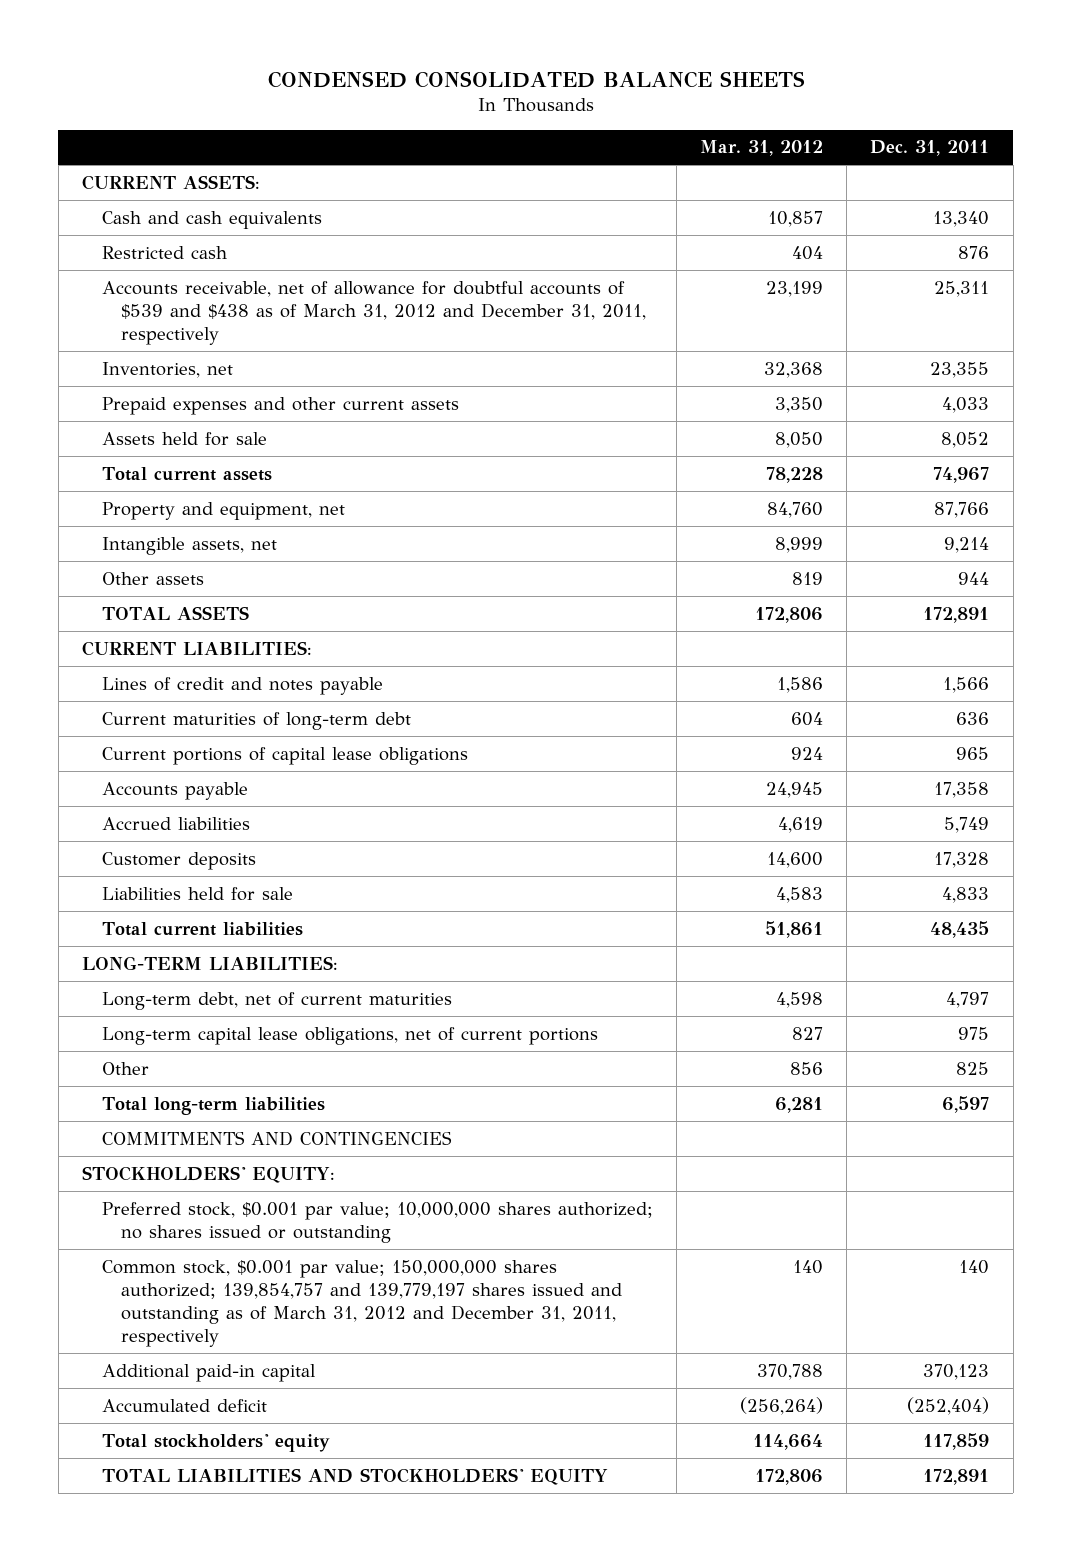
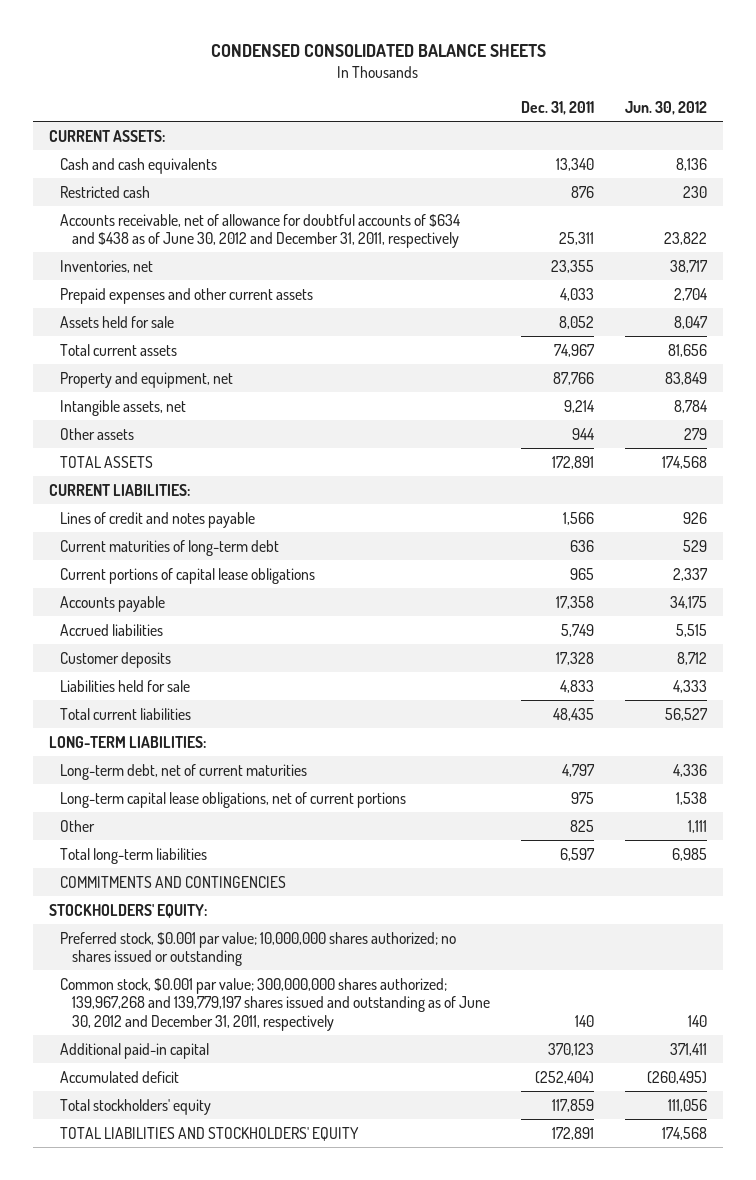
- | Mar. 31, 2012 | Dec. 31, 2011
+ | Dec. 31, 2011 | Jun. 30, 2012
- Accounts receivable, net of allowance for doubtful accounts of $539 and $438 as of March 31, 2012 and December 31, 2011, respectively | 23,199 | 25,311
+ Accounts receivable, net of allowance for doubtful accounts of $634 and $438 as of June 30, 2012 and December 31, 2011, respectively | 25,311 | 23,822
- Common stock, $0.001 par value; 150,000,000 shares authorized; 139,854,757 and 139,779,197 shares issued and outstanding as of March 31, 2012 and December 31, 2011, respectively | 140 | 140
+ Common stock, $0.001 par value; 300,000,000 shares authorized; 139,967,268 and 139,779,197 shares issued and outstanding as of June 30, 2012 and December 31, 2011, respectively | 140 | 140

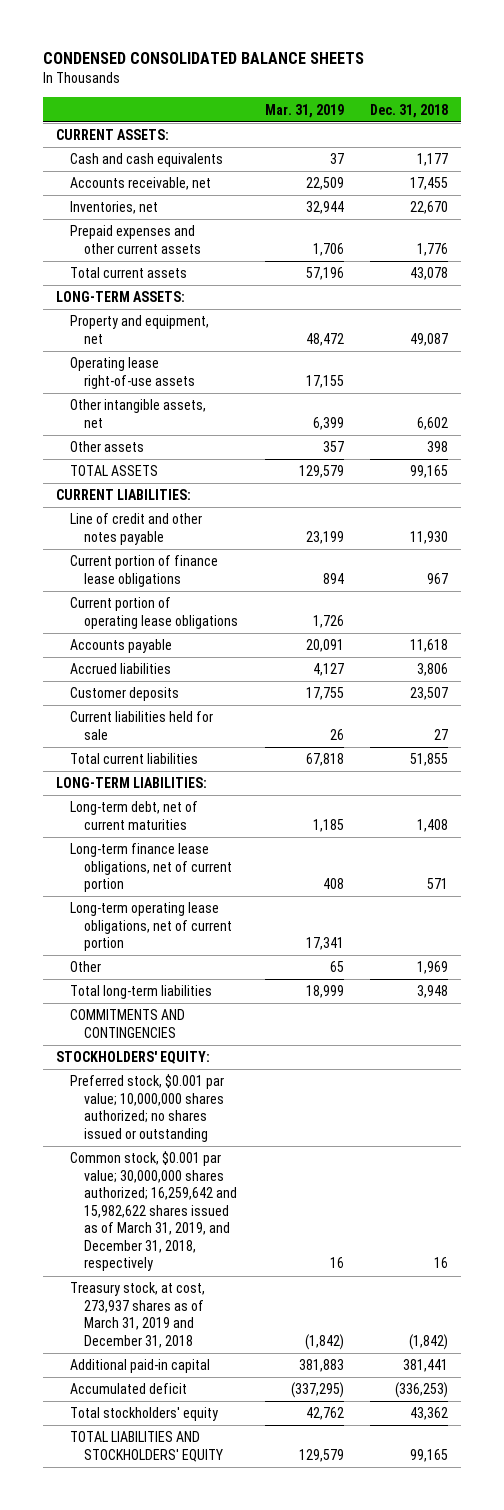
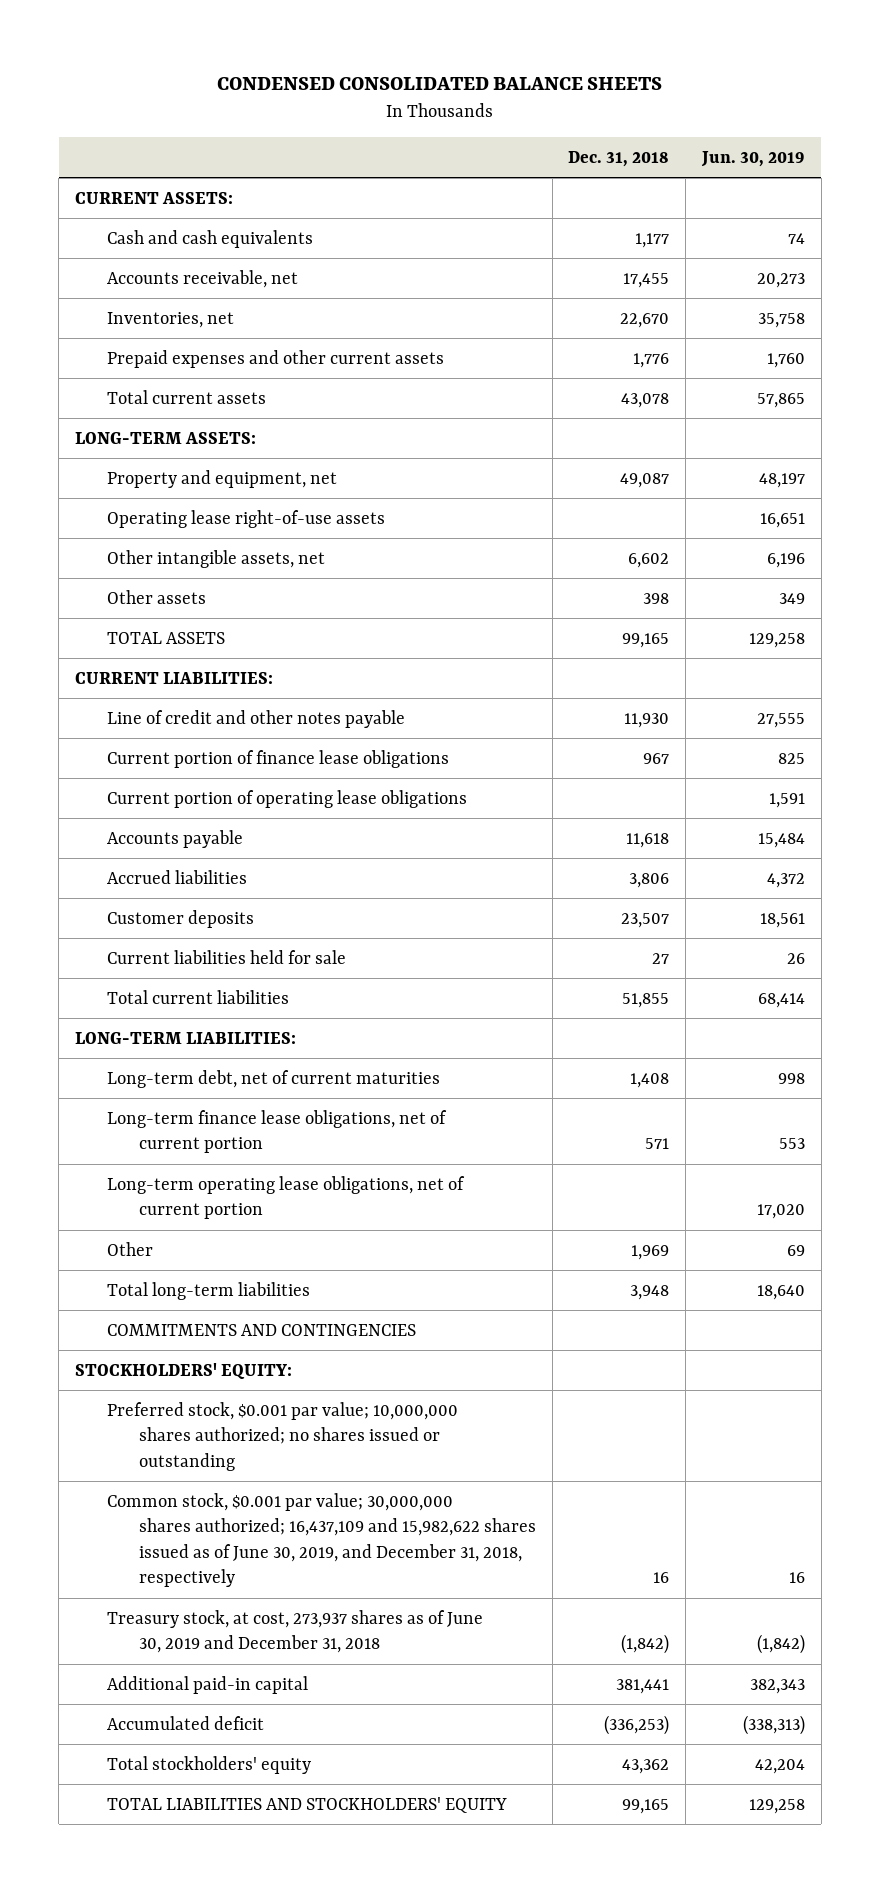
- | Mar. 31, 2019 | Dec. 31, 2018
+ | Dec. 31, 2018 | Jun. 30, 2019
- Common stock, $0.001 par value; 30,000,000 shares authorized; 16,259,642 and 15,982,622 shares issued as of March 31, 2019, and December 31, 2018, respectively | 16 | 16
- Treasury stock, at cost, 273,937 shares as of March 31, 2019 and December 31, 2018 | (1,842) | (1,842)
+ Common stock, $0.001 par value; 30,000,000 shares authorized; 16,437,109 and 15,982,622 shares issued as of June 30, 2019, and December 31, 2018, respectively | 16 | 16
+ Treasury stock, at cost, 273,937 shares as of June 30, 2019 and December 31, 2018 | (1,842) | (1,842)

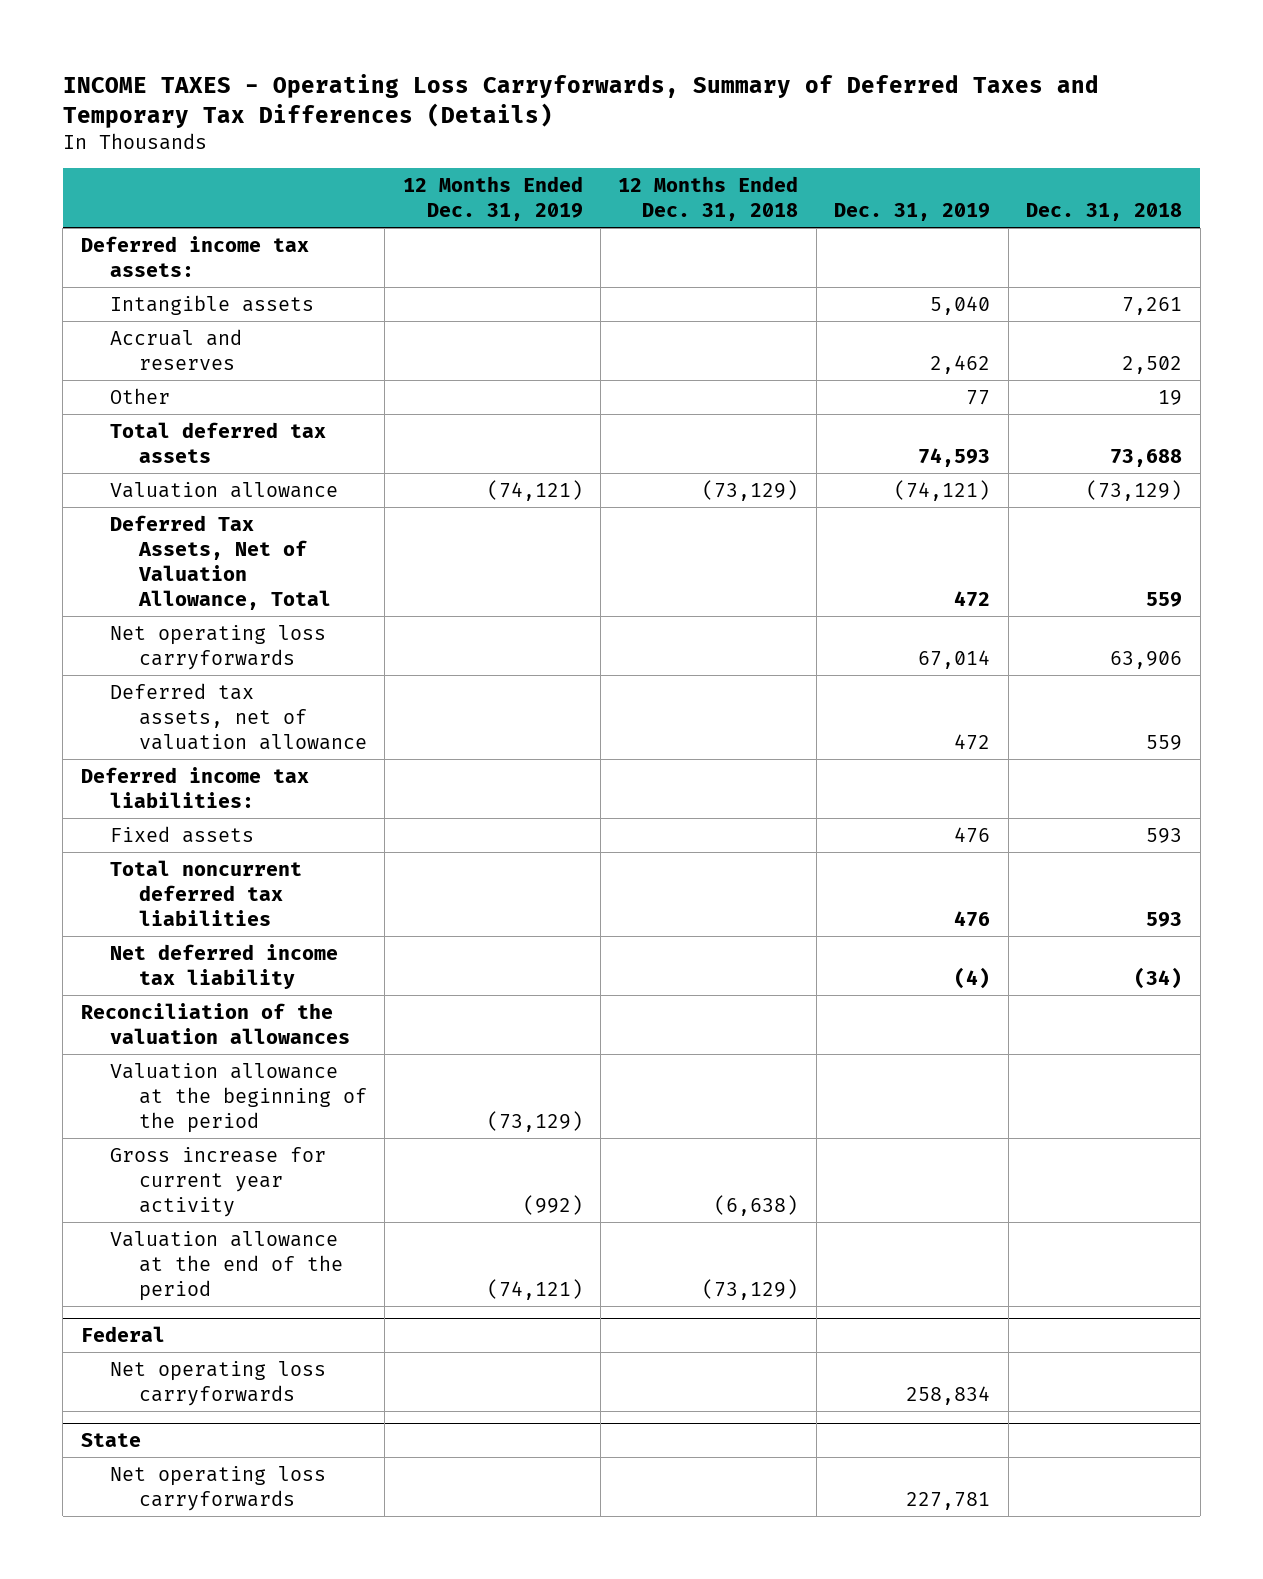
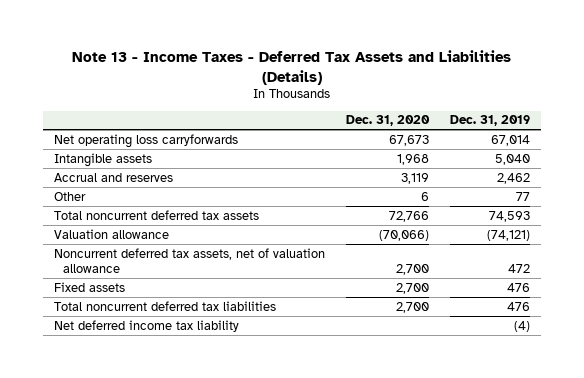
- INCOME TAXES - Operating Loss Carryforwards, Summary of Deferred Taxes and Temporary Tax Differences (Details)
+ Note 13 - Income Taxes - Deferred Tax Assets and Liabilities (Details)
- | 12 Months Ended Dec. 31, 2019 | 12 Months Ended Dec. 31, 2018 | Dec. 31, 2019 | Dec. 31, 2018
+ | Dec. 31, 2020 | Dec. 31, 2019
- Deferred income tax assets:
moved up: Net operating loss carryforwards | 67,673 | 67,014
- Total deferred tax assets | | | 74,593 | 73,688
+ Total noncurrent deferred tax assets | 72,766 | 74,593
- Deferred Tax Assets, Net of Valuation Allowance, Total | | | 472 | 559
- Deferred tax assets, net of valuation allowance | | | 472 | 559
- Deferred income tax liabilities:
+ Noncurrent deferred tax assets, net of valuation allowance | 2,700 | 472
- Reconciliation of the valuation allowances
- Valuation allowance at the beginning of the period | (73,129) | | |
- Gross increase for current year activity | (992) | (6,638) | |
- Valuation allowance at the end of the period | (74,121) | (73,129) | |
- Federal
- Net operating loss carryforwards | | | 258,834 |
- State
- Net operating loss carryforwards | | | 227,781 |

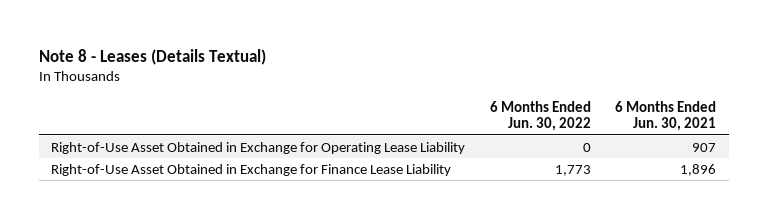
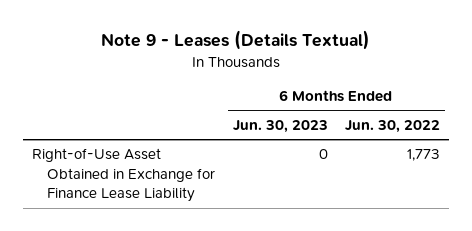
- Note 8 - Leases (Details Textual)
+ Note 9 - Leases (Details Textual)
- | 6 Months Ended Jun. 30, 2022 | 6 Months Ended Jun. 30, 2021
+ | 6 Months Ended Jun. 30, 2023 | 6 Months Ended Jun. 30, 2022
- Right-of-Use Asset Obtained in Exchange for Operating Lease Liability | 0 | 907

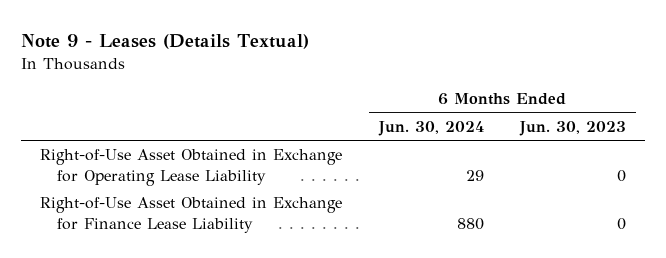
- | 6 Months Ended Jun. 30, 2023 | 6 Months Ended Jun. 30, 2022
+ | 6 Months Ended Jun. 30, 2024 | 6 Months Ended Jun. 30, 2023
+ Right-of-Use Asset Obtained in Exchange for Operating Lease Liability | 29 | 0

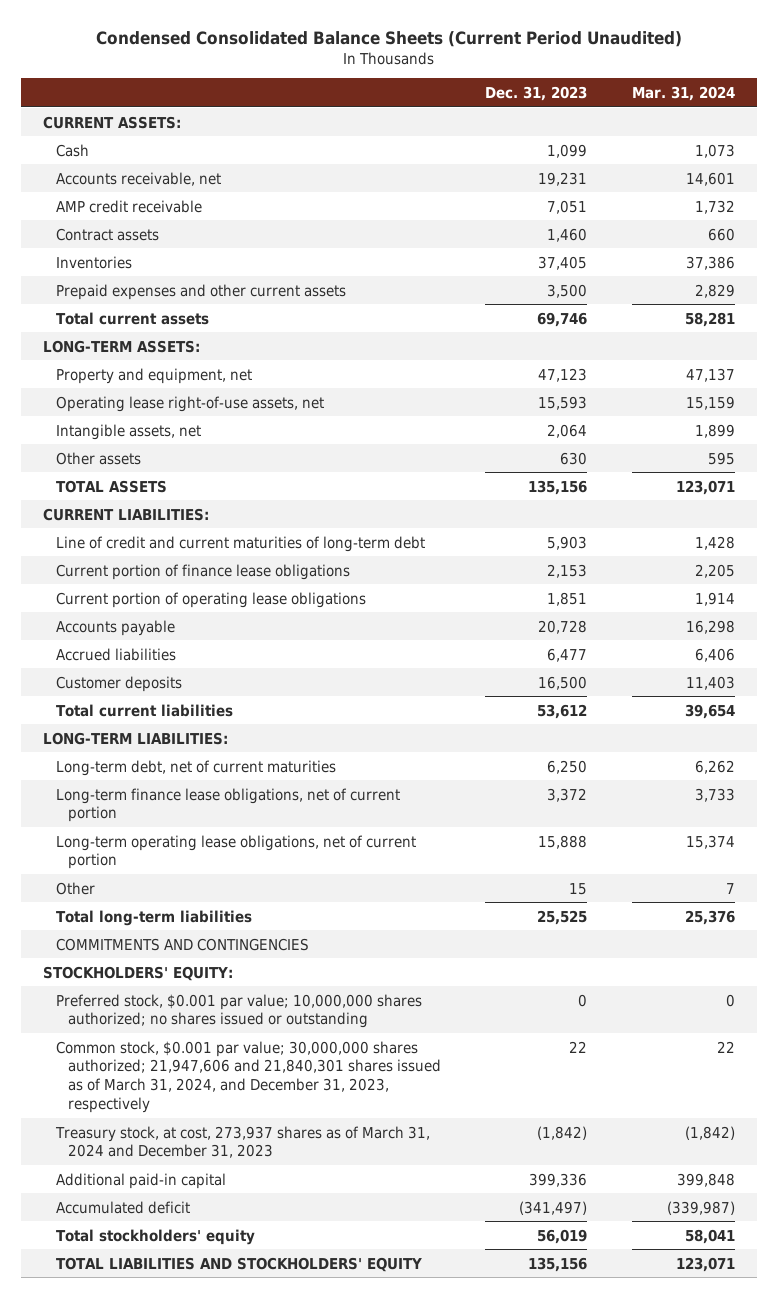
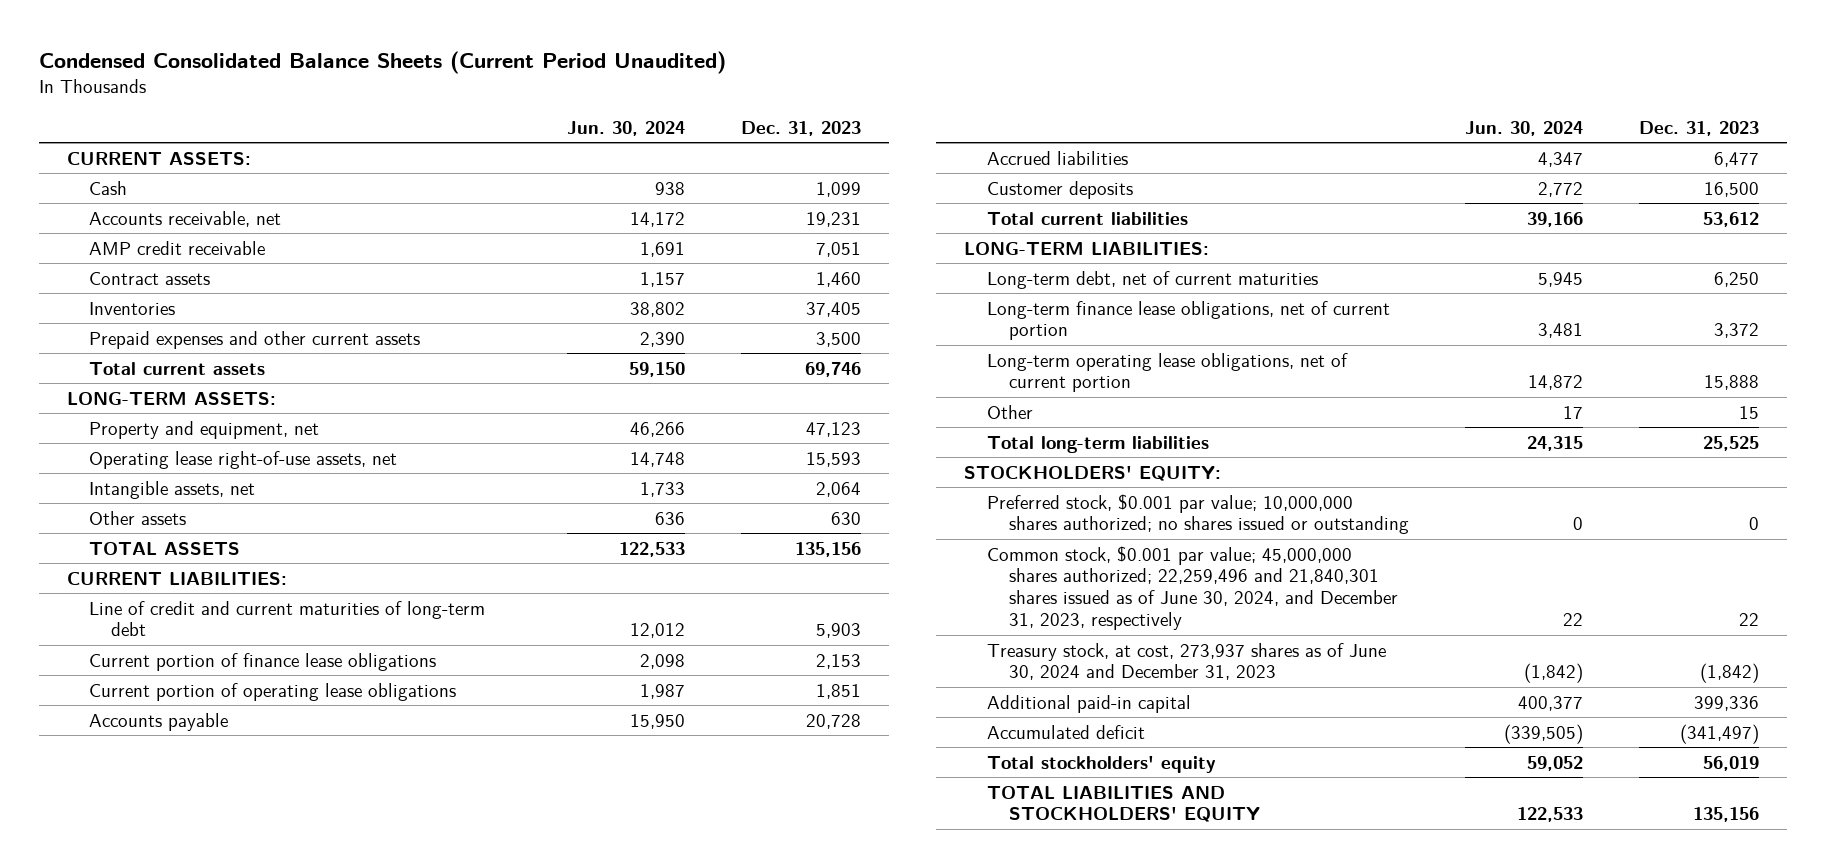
- | Dec. 31, 2023 | Mar. 31, 2024
+ | Jun. 30, 2024 | Dec. 31, 2023
- COMMITMENTS AND CONTINGENCIES
- Common stock, $0.001 par value; 30,000,000 shares authorized; 21,947,606 and 21,840,301 shares issued as of March 31, 2024, and December 31, 2023, respectively | 22 | 22
- Treasury stock, at cost, 273,937 shares as of March 31, 2024 and December 31, 2023 | (1,842) | (1,842)
+ Common stock, $0.001 par value; 45,000,000 shares authorized; 22,259,496 and 21,840,301 shares issued as of June 30, 2024, and December 31, 2023, respectively | 22 | 22
+ Treasury stock, at cost, 273,937 shares as of June 30, 2024 and December 31, 2023 | (1,842) | (1,842)

